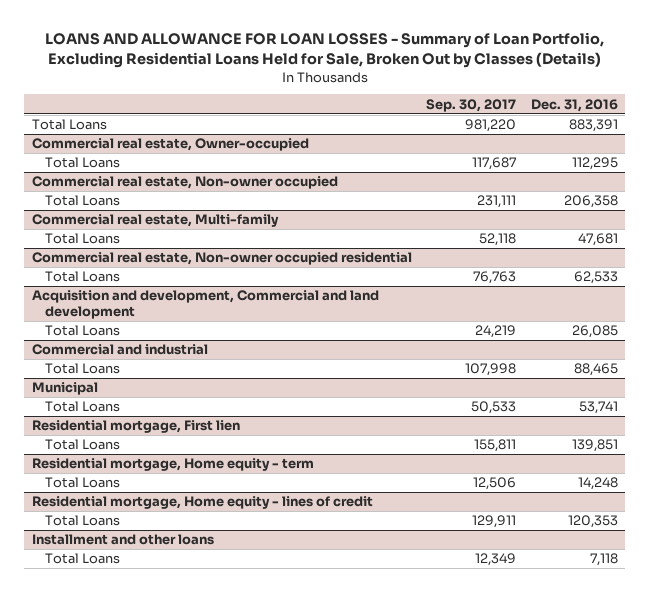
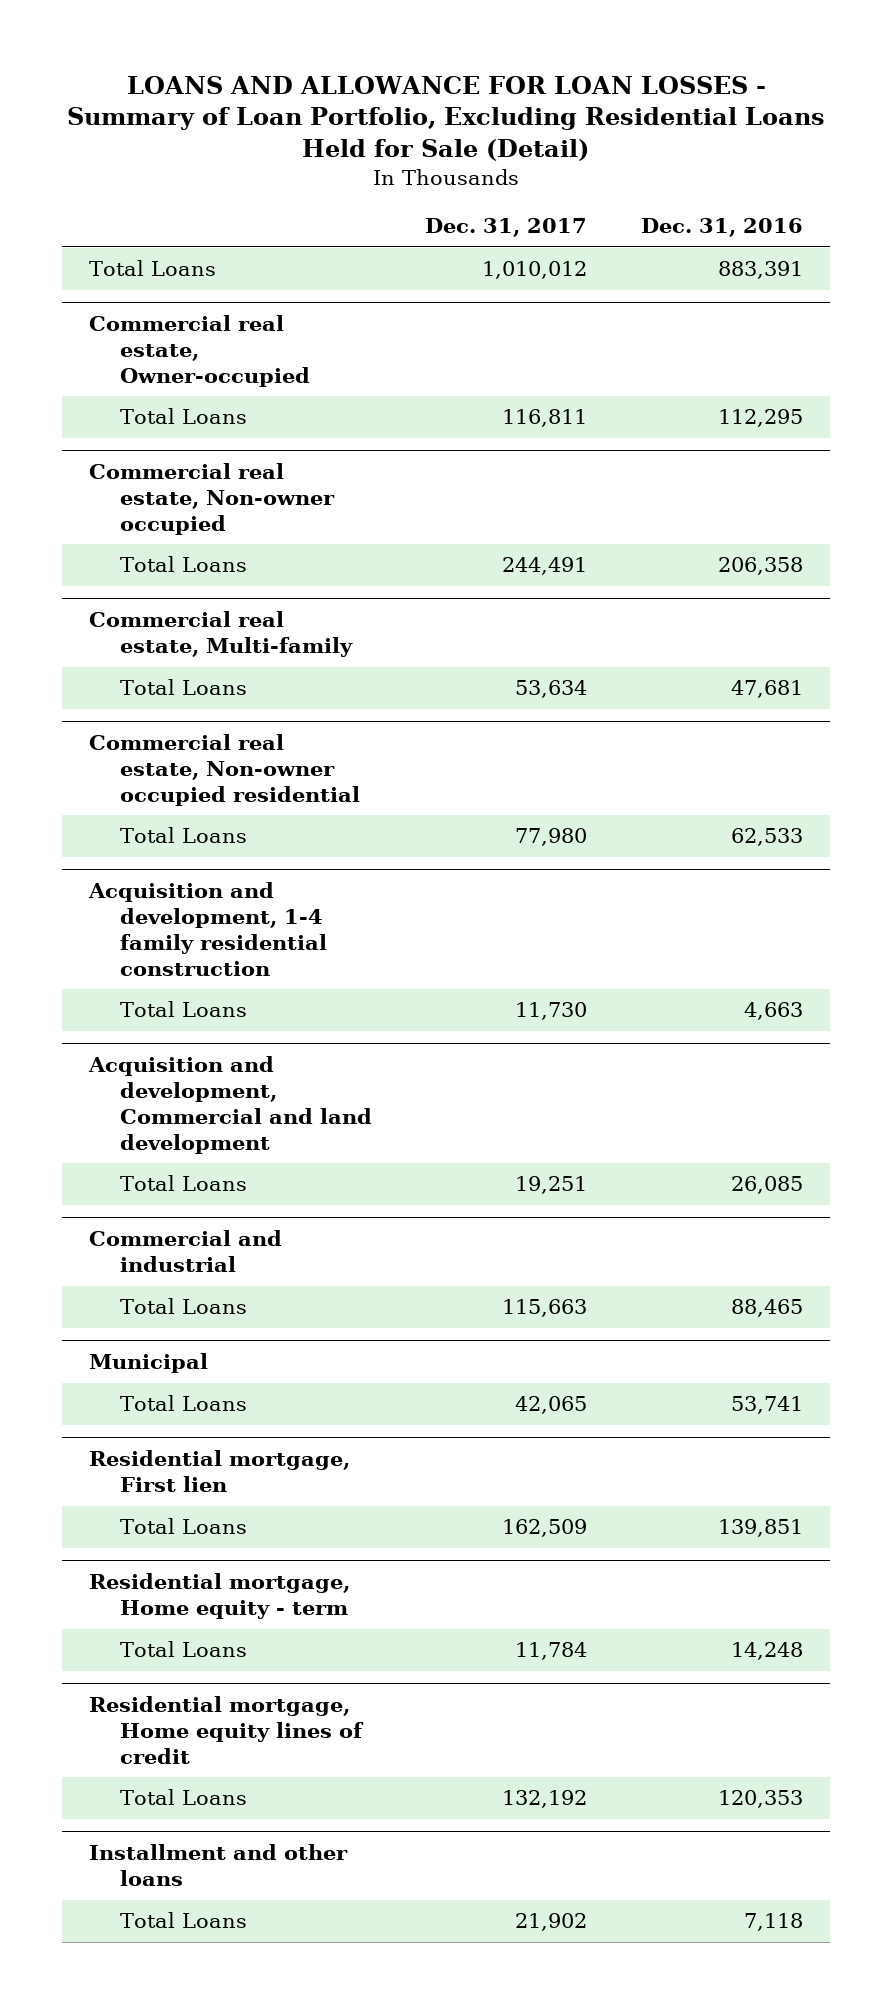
- LOANS AND ALLOWANCE FOR LOAN LOSSES - Summary of Loan Portfolio, Excluding Residential Loans Held for Sale, Broken Out by Classes (Details)
+ LOANS AND ALLOWANCE FOR LOAN LOSSES - Summary of Loan Portfolio, Excluding Residential Loans Held for Sale (Detail)
- | Sep. 30, 2017 | Dec. 31, 2016
+ | Dec. 31, 2017 | Dec. 31, 2016
+ Acquisition and development, 1-4 family residential construction
+ Total Loans | 11,730 | 4,663
- Residential mortgage, Home equity - lines of credit
+ Residential mortgage, Home equity lines of credit

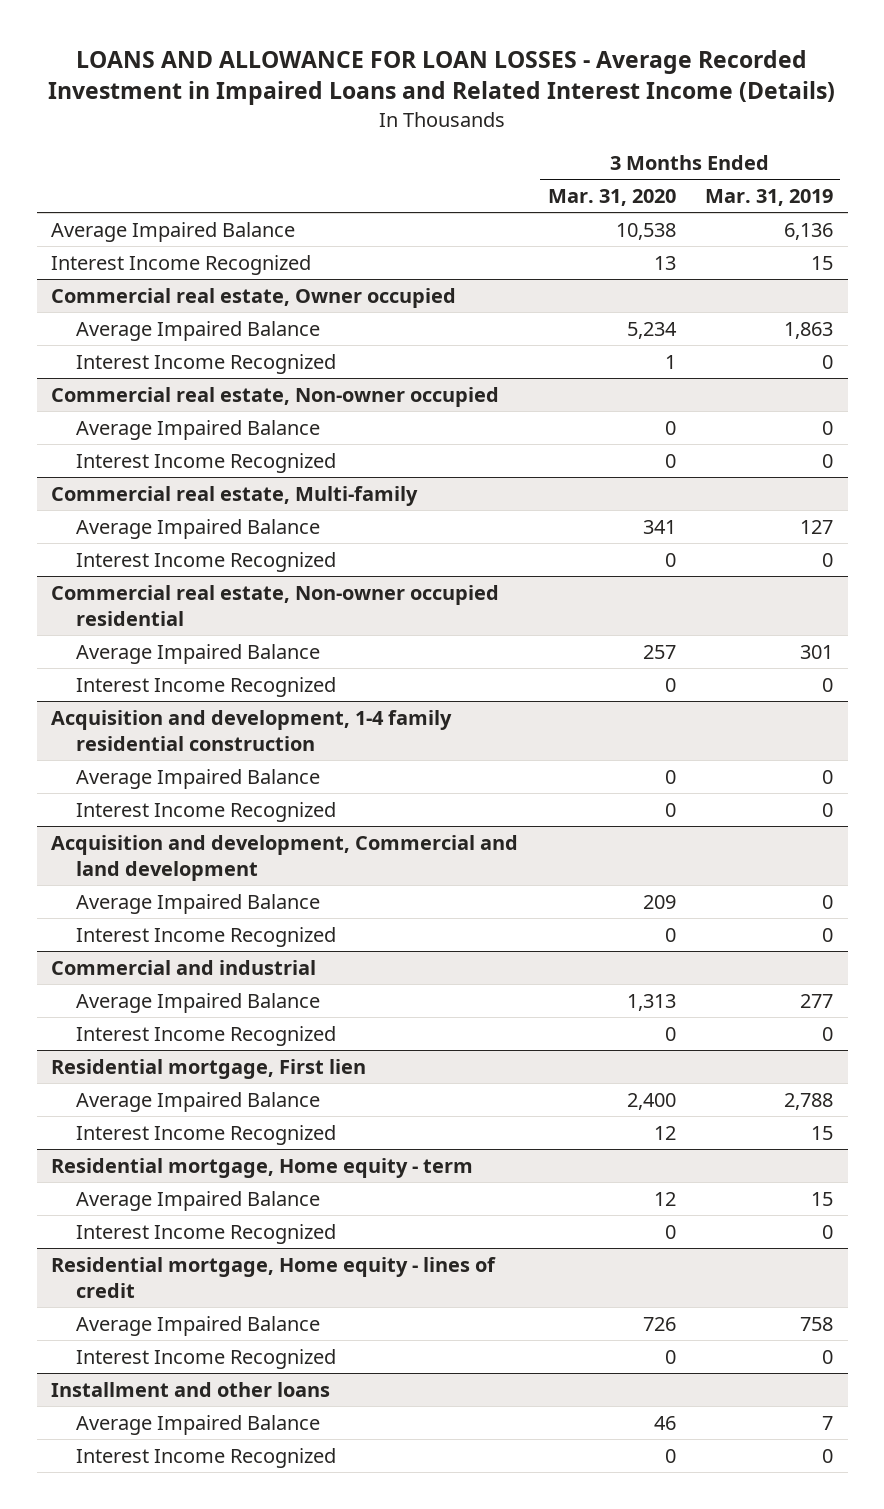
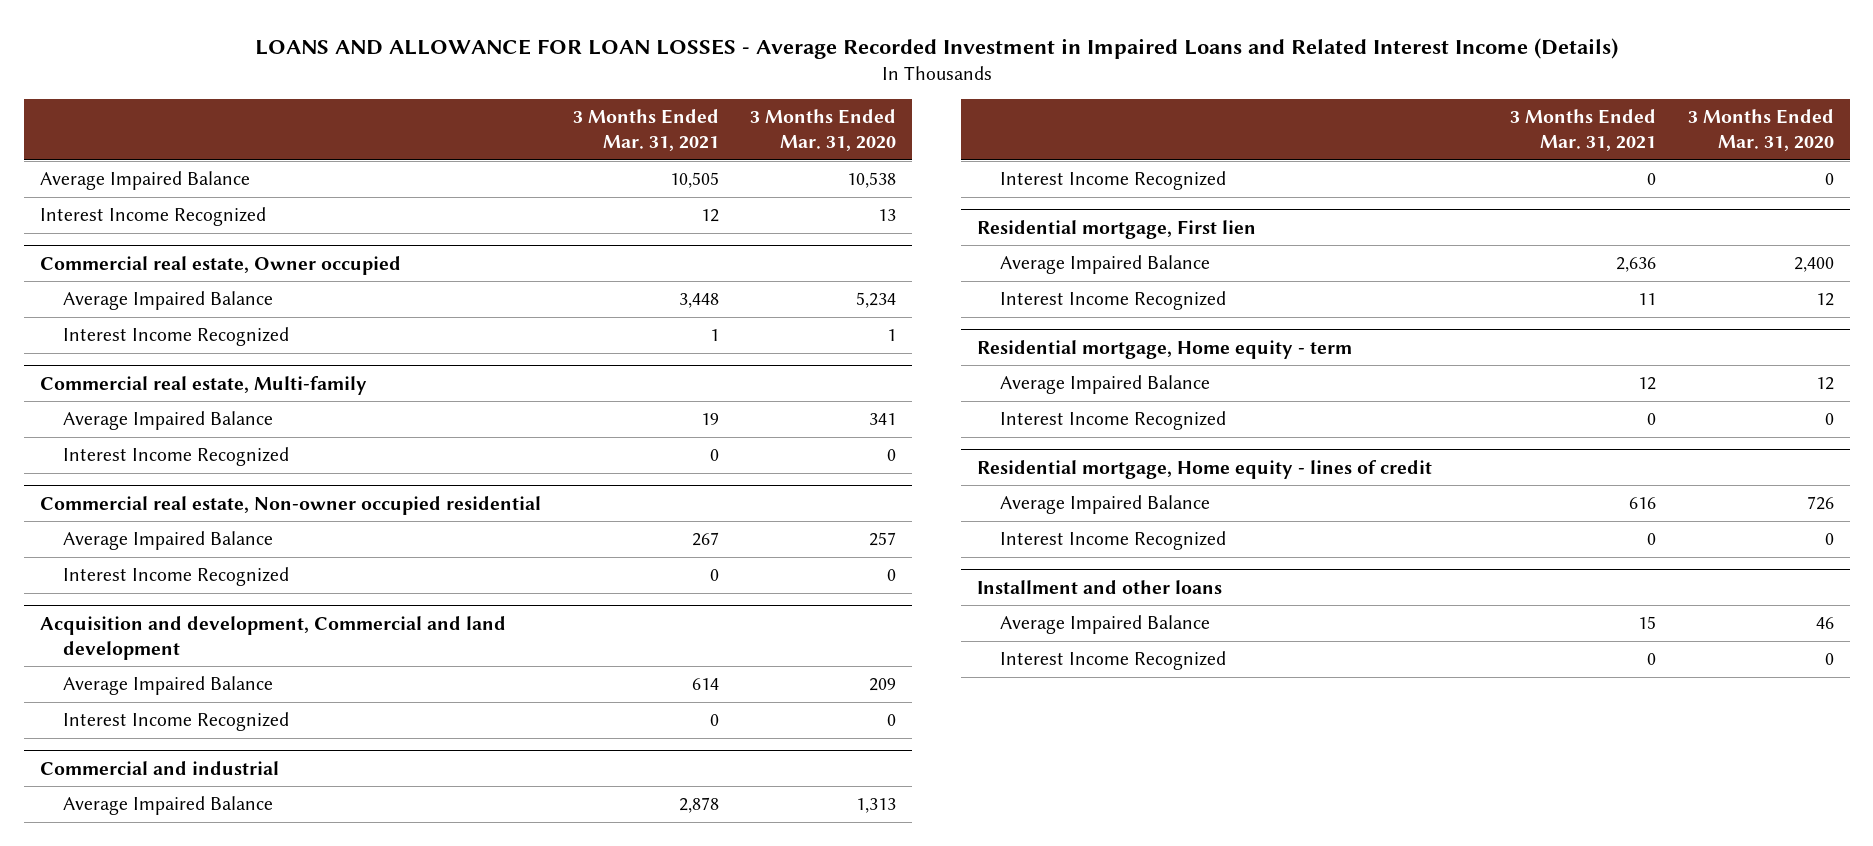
- | 3 Months Ended Mar. 31, 2020 | 3 Months Ended Mar. 31, 2019
+ | 3 Months Ended Mar. 31, 2021 | 3 Months Ended Mar. 31, 2020
- Commercial real estate, Non-owner occupied
- Average Impaired Balance | 0 | 0
- Interest Income Recognized | 0 | 0
- Acquisition and development, 1-4 family residential construction
- Average Impaired Balance | 0 | 0
- Interest Income Recognized | 0 | 0

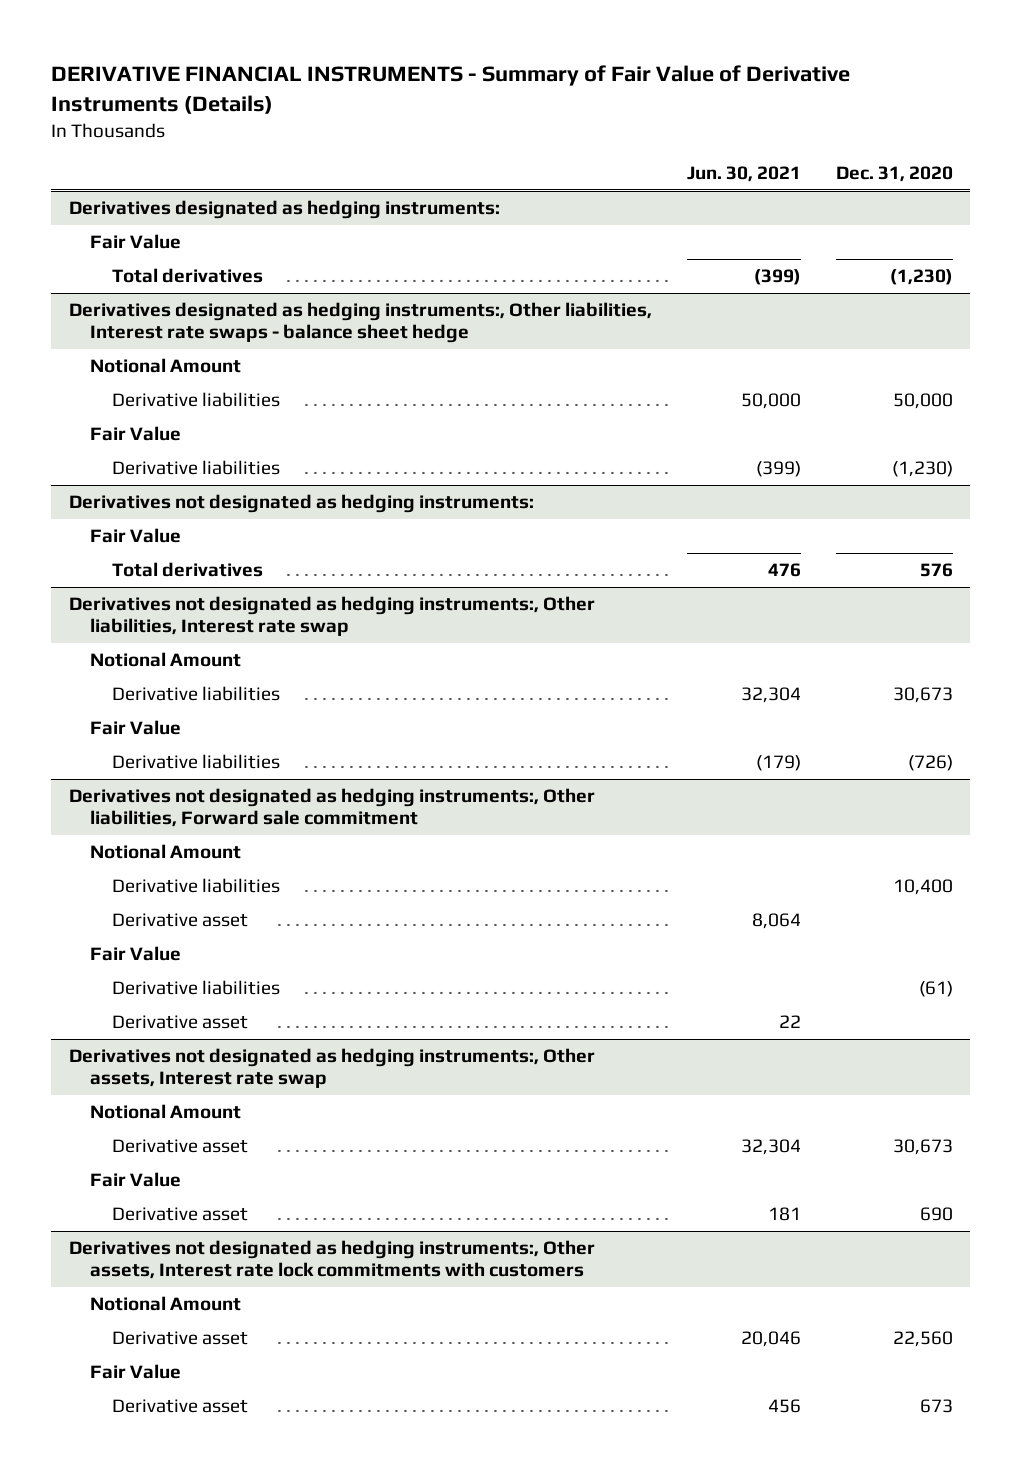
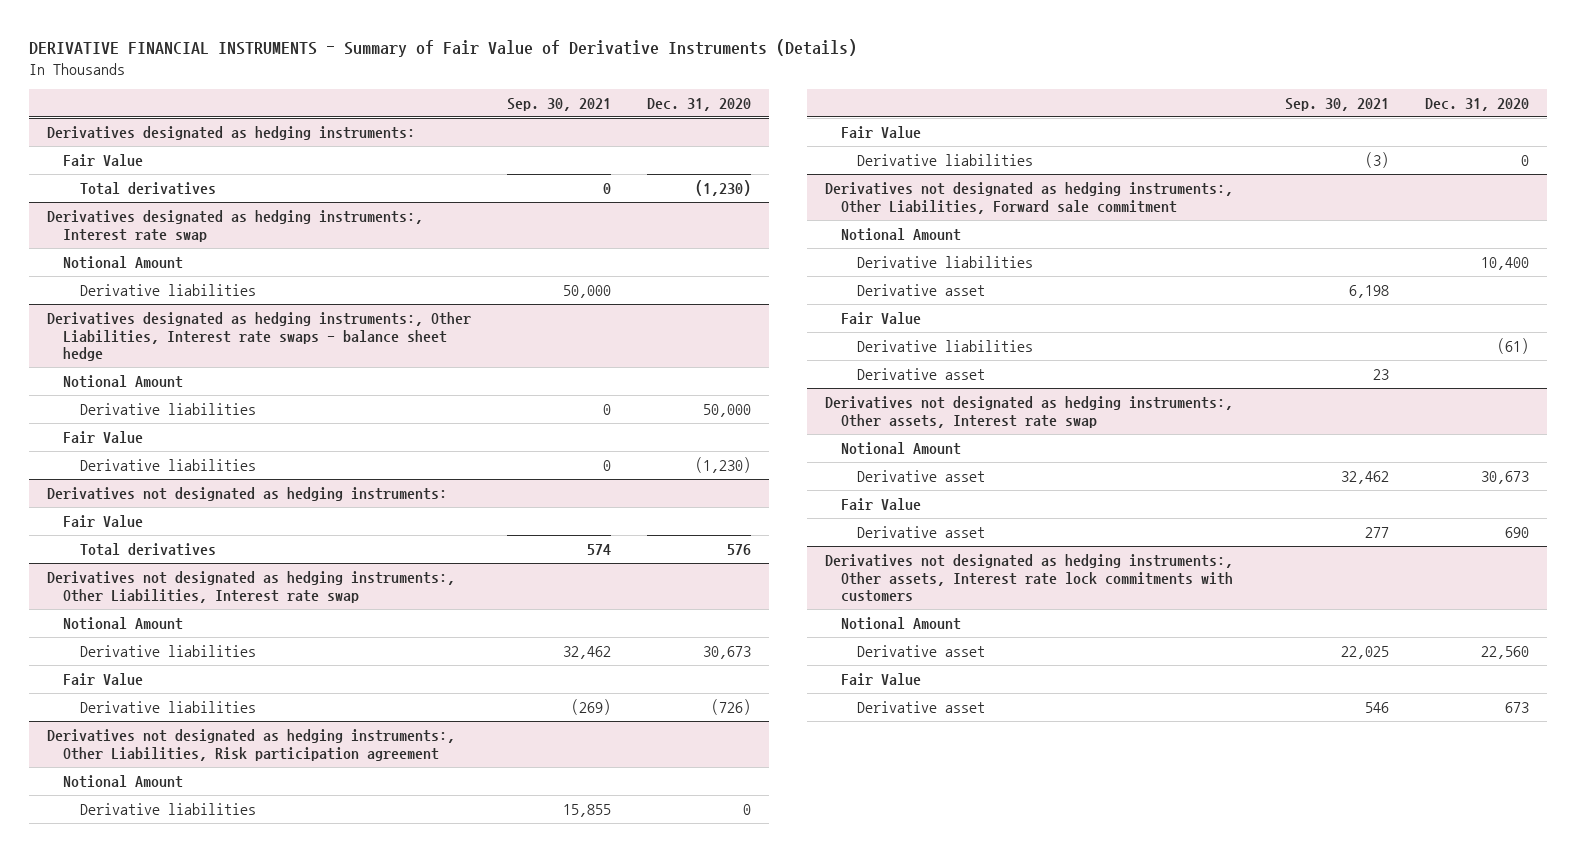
- | Jun. 30, 2021 | Dec. 31, 2020
+ | Sep. 30, 2021 | Dec. 31, 2020
- Derivatives designated as hedging instruments:, Other liabilities, Interest rate swaps - balance sheet hedge
+ Derivatives designated as hedging instruments:, Interest rate swap
+ Derivative liabilities | 50,000 |
+ Derivatives designated as hedging instruments:, Other Liabilities, Interest rate swaps - balance sheet hedge
+ Notional Amount
- Derivatives not designated as hedging instruments:, Other liabilities, Interest rate swap
+ Derivatives not designated as hedging instruments:, Other Liabilities, Interest rate swap
- Derivatives not designated as hedging instruments:, Other liabilities, Forward sale commitment
+ Derivatives not designated as hedging instruments:, Other Liabilities, Risk participation agreement
+ Derivative liabilities | 15,855 | 0
+ Fair Value
+ Derivative liabilities | (3) | 0
+ Derivatives not designated as hedging instruments:, Other Liabilities, Forward sale commitment
+ Notional Amount

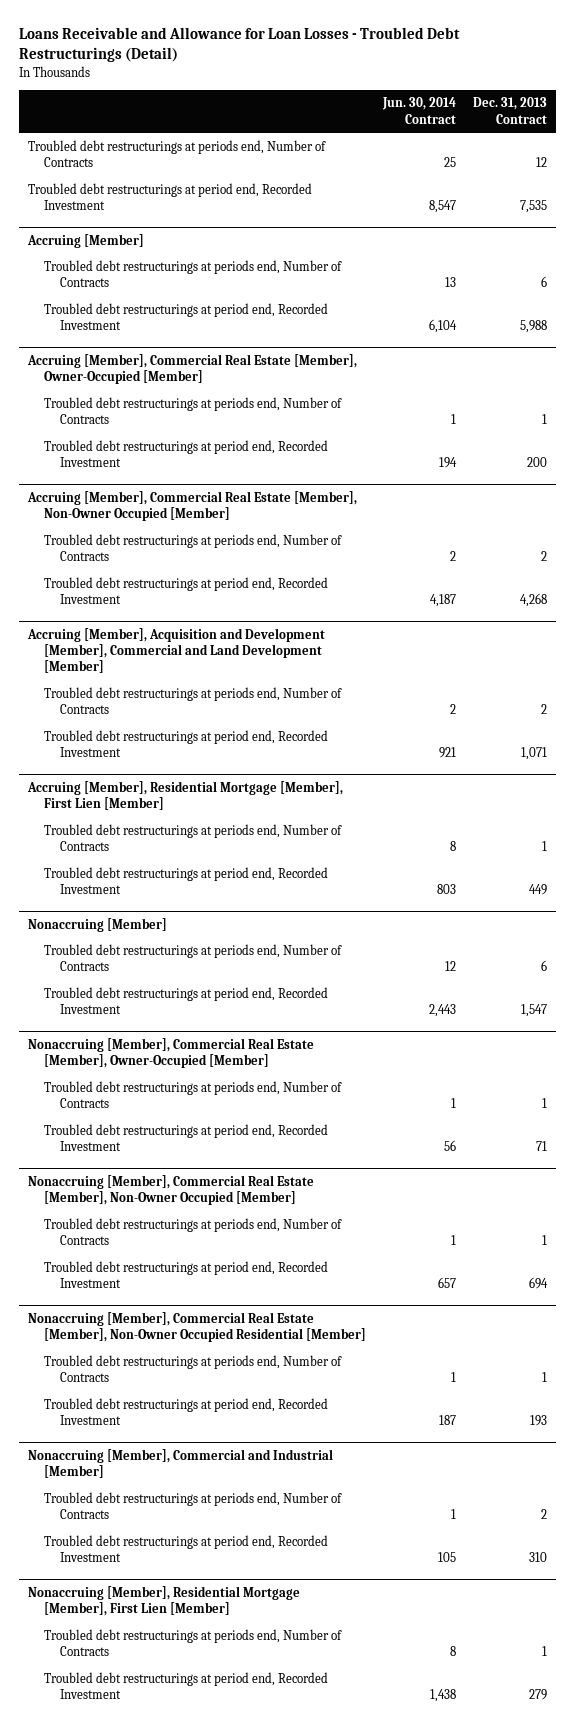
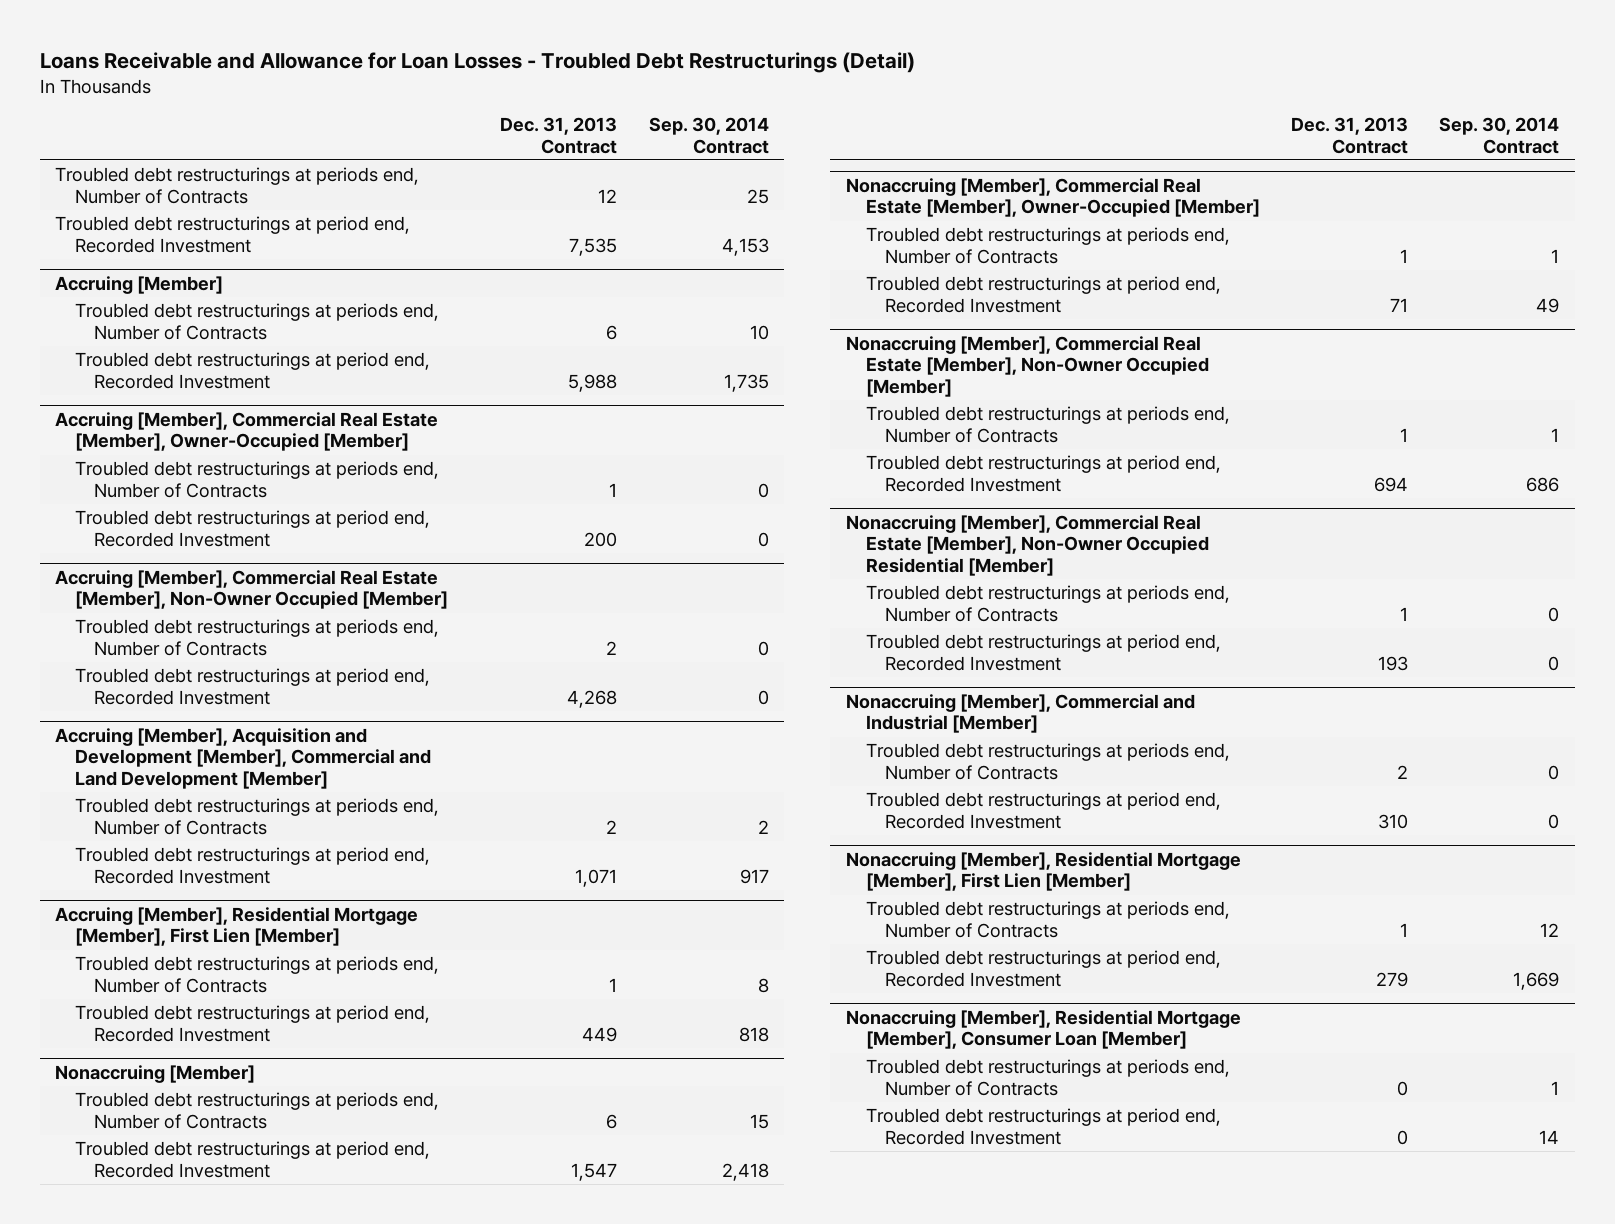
- | Jun. 30, 2014 Contract | Dec. 31, 2013 Contract
+ | Dec. 31, 2013 Contract | Sep. 30, 2014 Contract
+ Nonaccruing [Member], Residential Mortgage [Member], Consumer Loan [Member]
+ Troubled debt restructurings at periods end, Number of Contracts | 0 | 1
+ Troubled debt restructurings at period end, Recorded Investment | 0 | 14

